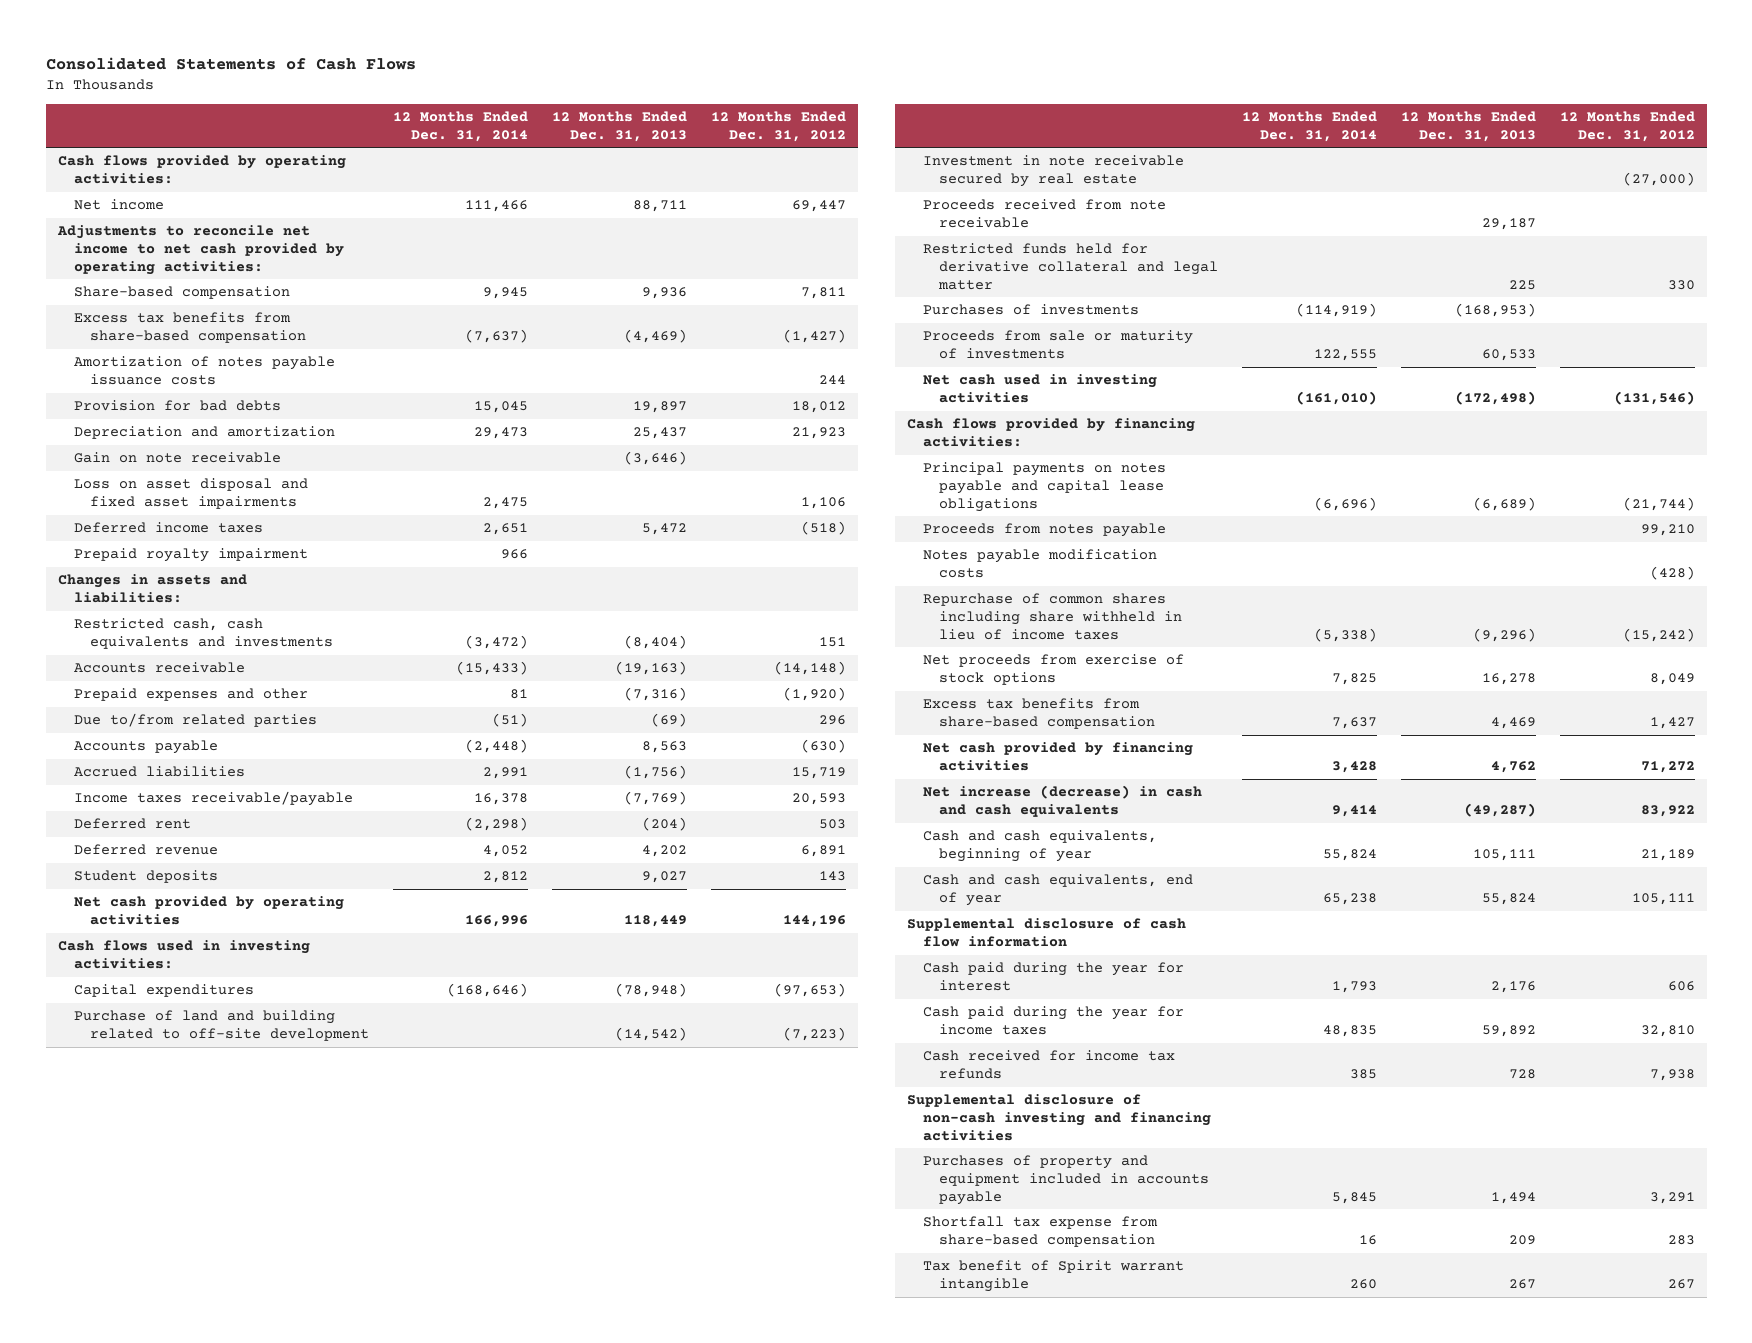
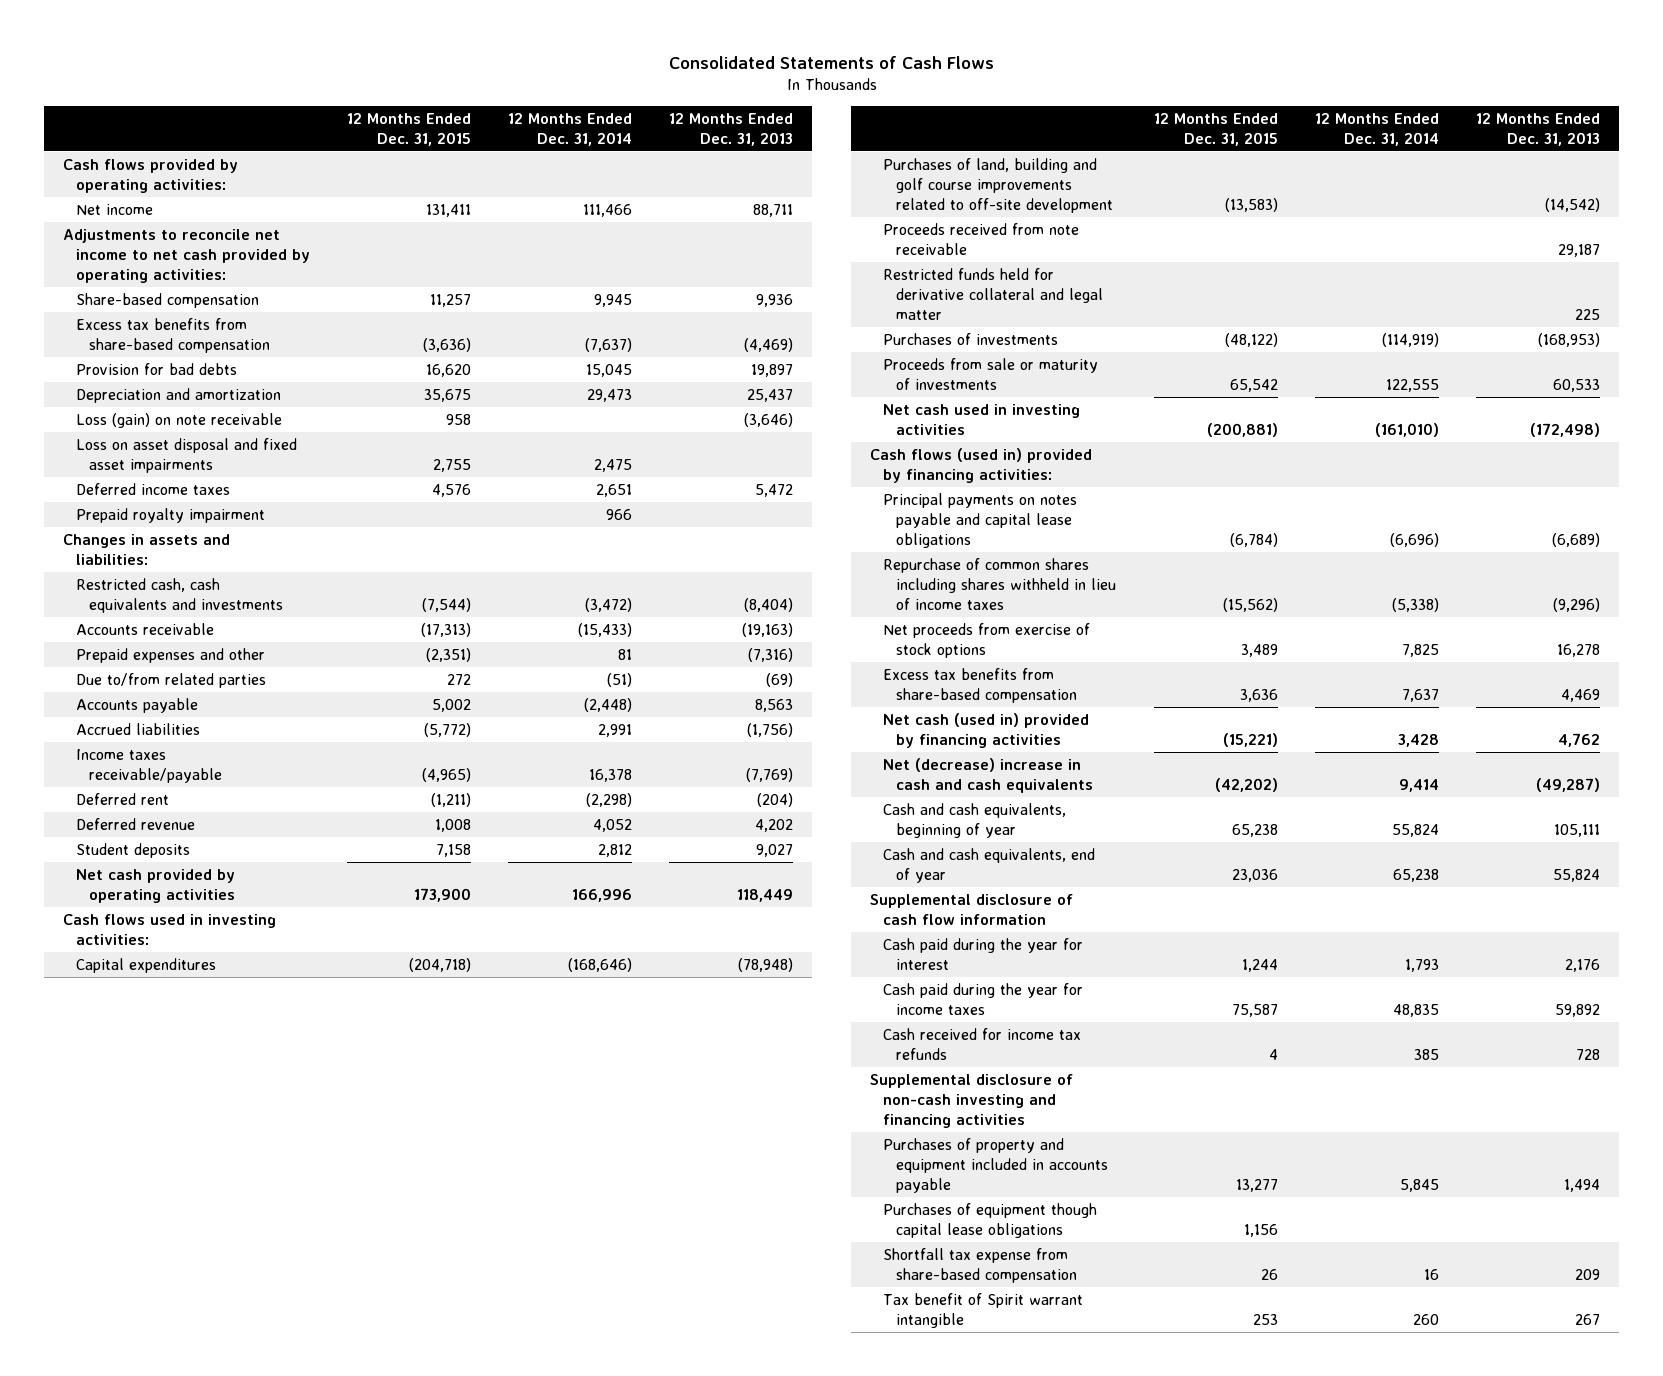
- | 12 Months Ended Dec. 31, 2014 | 12 Months Ended Dec. 31, 2013 | 12 Months Ended Dec. 31, 2012
+ | 12 Months Ended Dec. 31, 2015 | 12 Months Ended Dec. 31, 2014 | 12 Months Ended Dec. 31, 2013
- Amortization of notes payable issuance costs | | | 244
- Gain on note receivable | | (3,646) |
+ Loss (gain) on note receivable | 958 | | (3,646)
- Purchase of land and building related to off-site development | | (14,542) | (7,223)
- Investment in note receivable secured by real estate | | | (27,000)
+ Purchases of land, building and golf course improvements related to off-site development | (13,583) | | (14,542)
- Cash flows provided by financing activities:
+ Cash flows (used in) provided by financing activities:
- Proceeds from notes payable | | | 99,210
- Notes payable modification costs | | | (428)
- Repurchase of common shares including share withheld in lieu of income taxes | (5,338) | (9,296) | (15,242)
+ Repurchase of common shares including shares withheld in lieu of income taxes | (15,562) | (5,338) | (9,296)
- Net cash provided by financing activities | 3,428 | 4,762 | 71,272
- Net increase (decrease) in cash and cash equivalents | 9,414 | (49,287) | 83,922
+ Net cash (used in) provided by financing activities | (15,221) | 3,428 | 4,762
+ Net (decrease) increase in cash and cash equivalents | (42,202) | 9,414 | (49,287)
+ Purchases of equipment though capital lease obligations | 1,156 | |

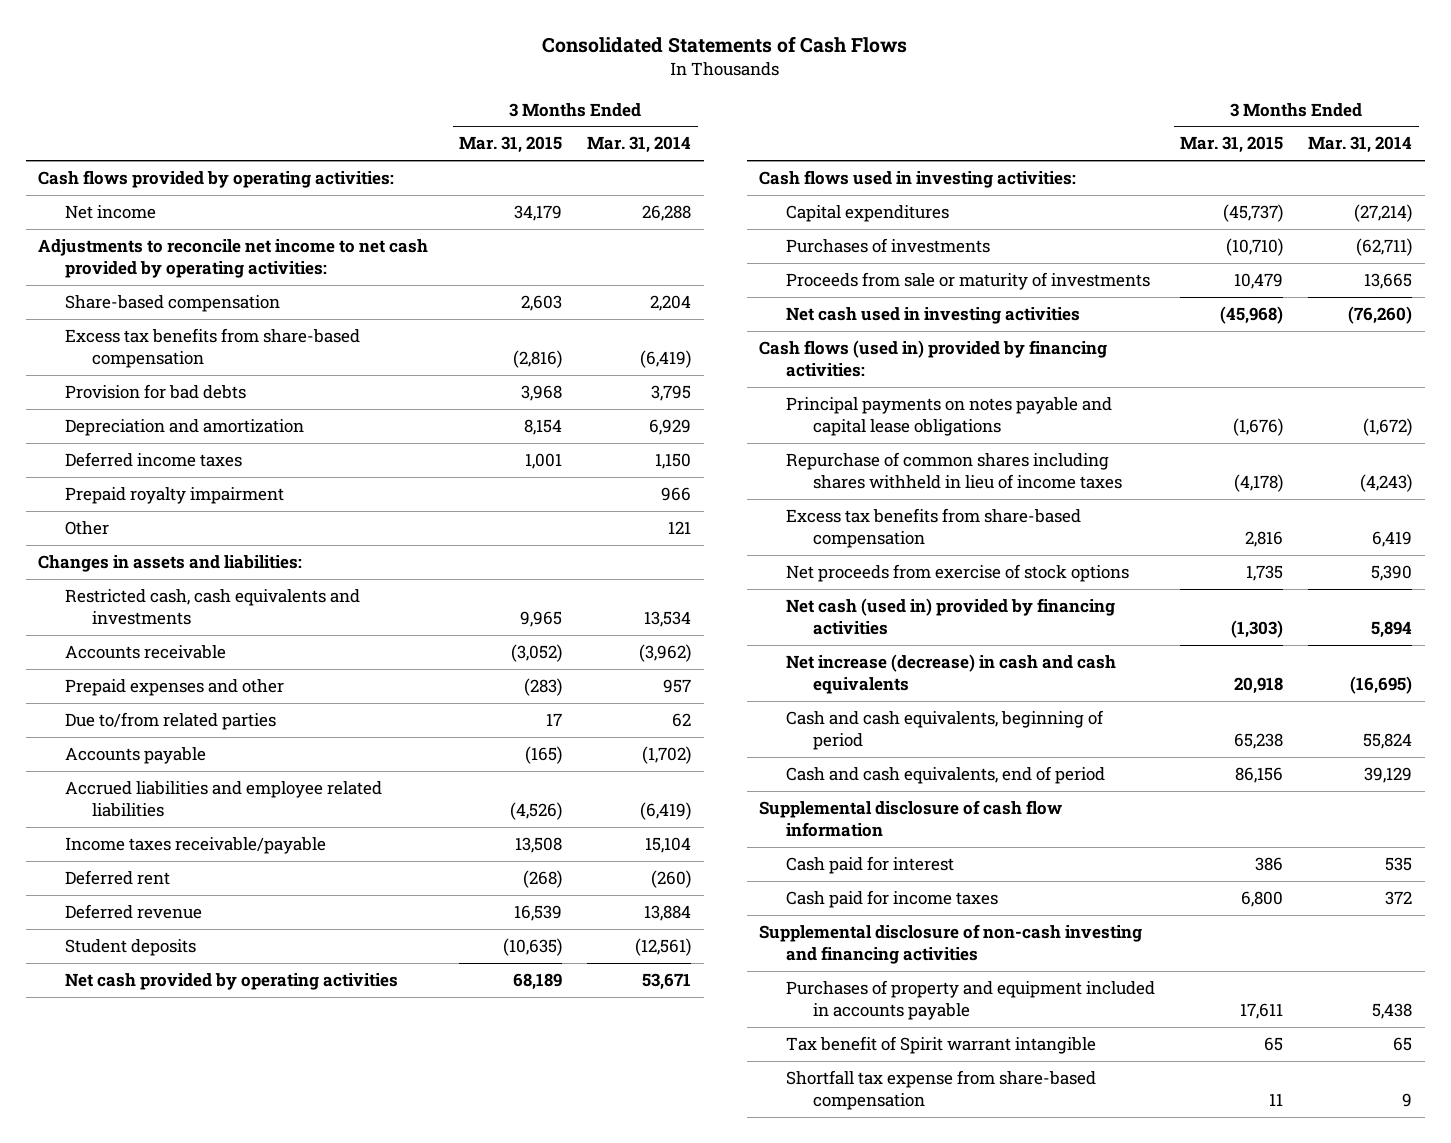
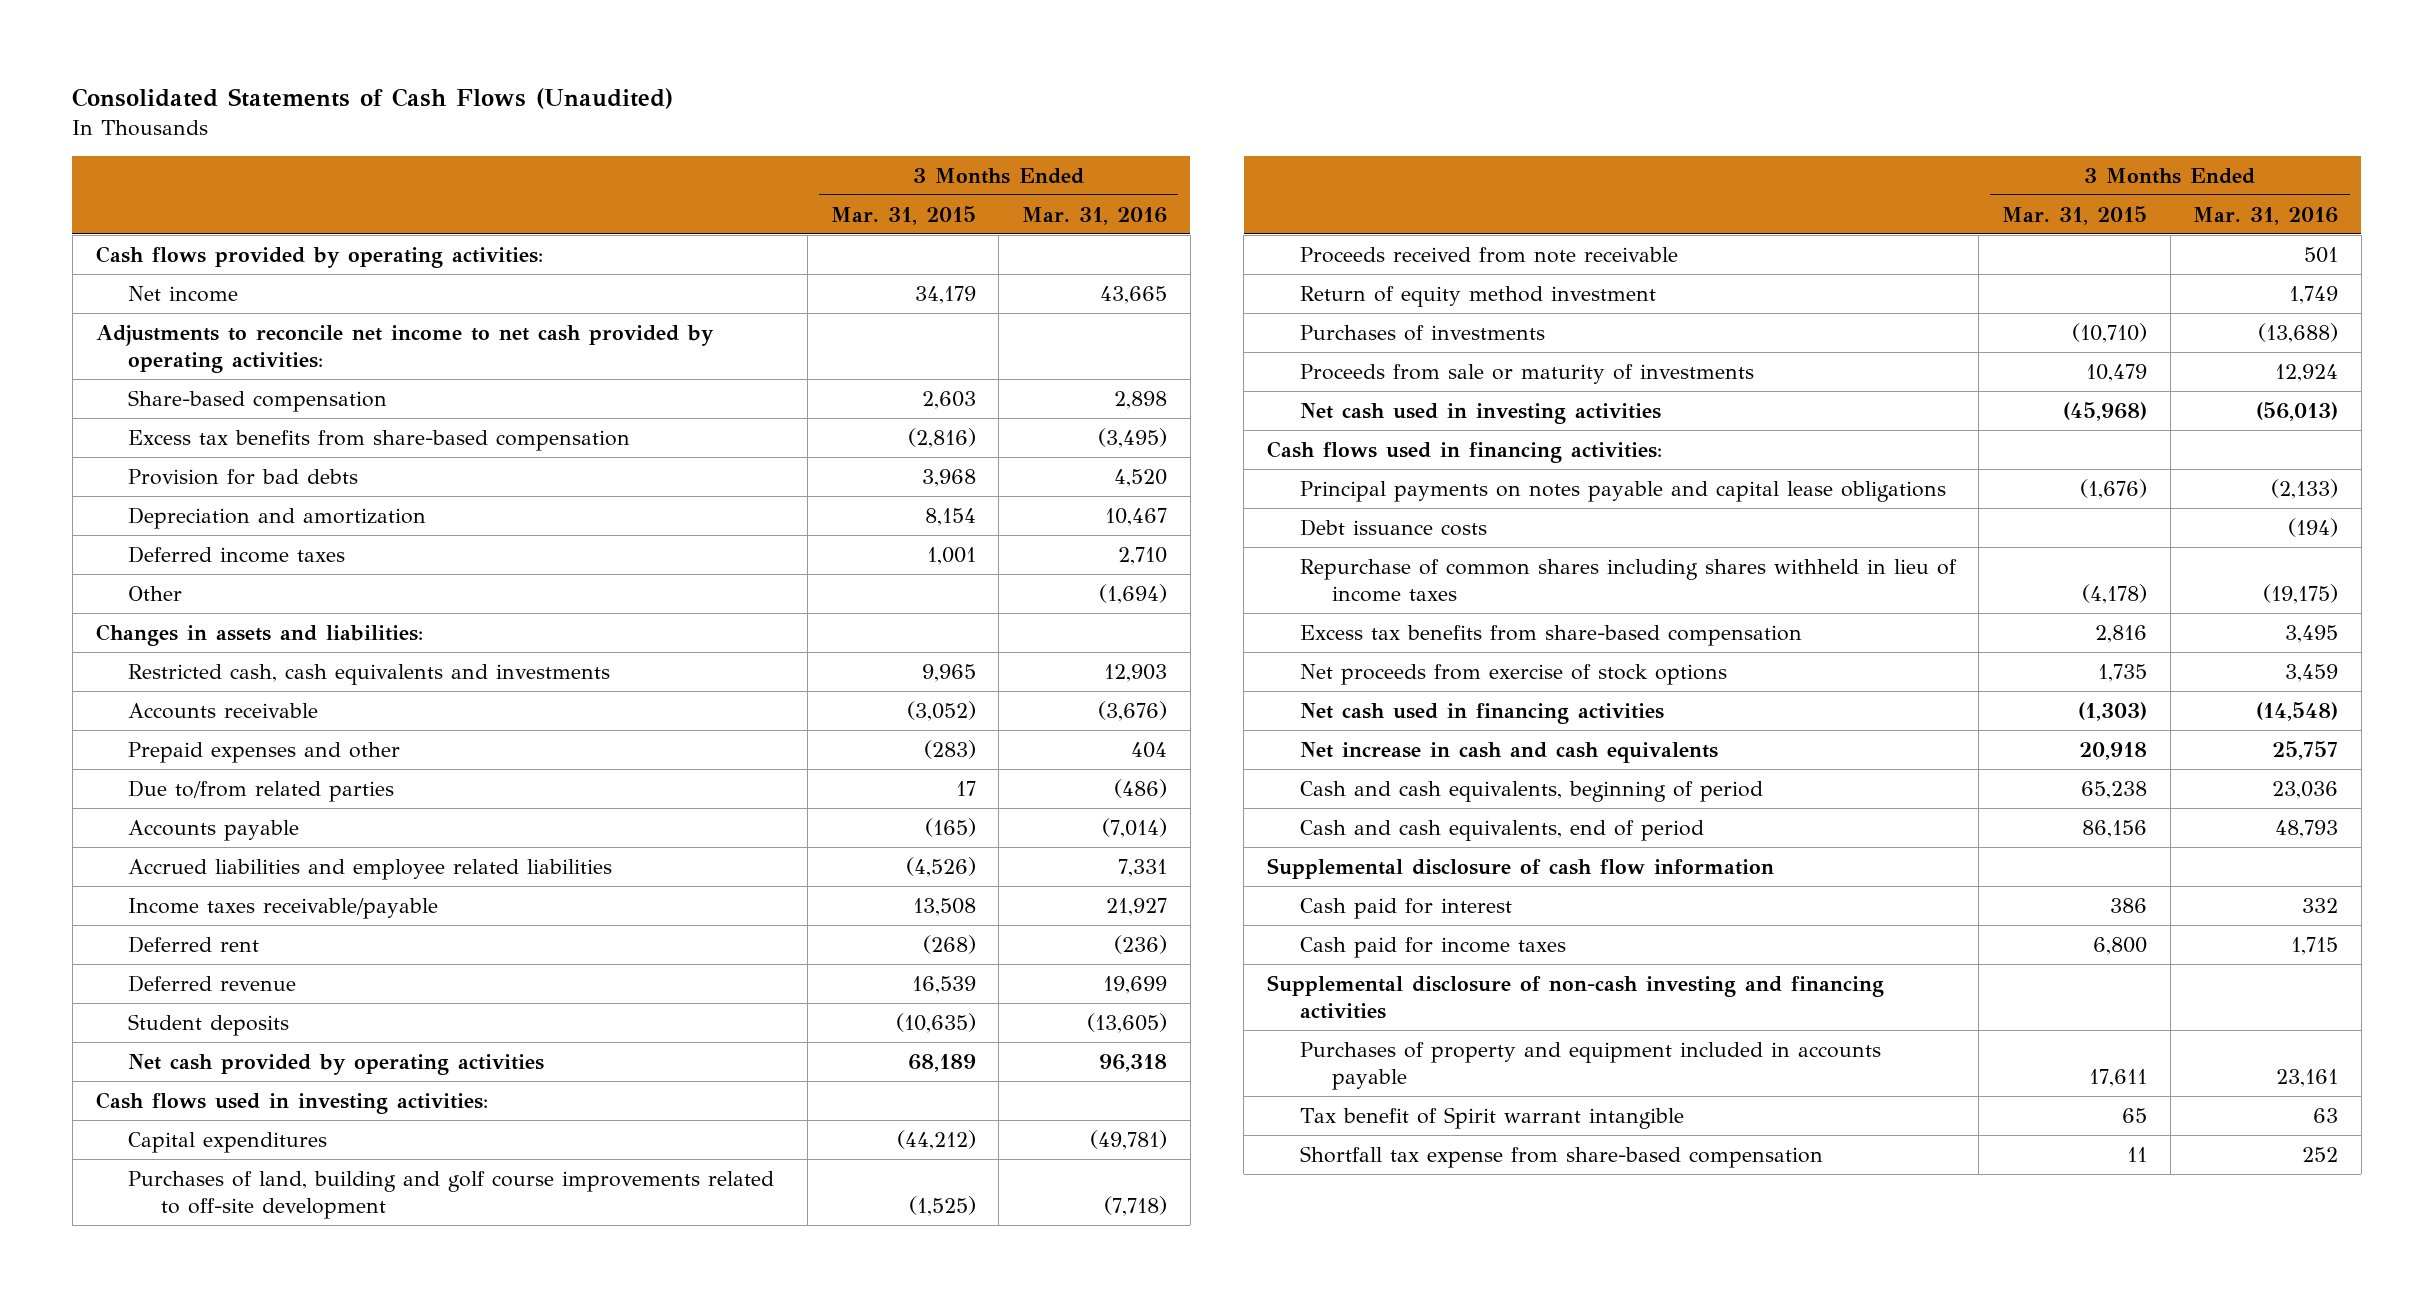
- Consolidated Statements of Cash Flows
+ Consolidated Statements of Cash Flows (Unaudited)
- | 3 Months Ended Mar. 31, 2015 | 3 Months Ended Mar. 31, 2014
+ | 3 Months Ended Mar. 31, 2015 | 3 Months Ended Mar. 31, 2016
- Prepaid royalty impairment | | 966
- Capital expenditures | (45,737) | (27,214)
+ Capital expenditures | (44,212) | (49,781)
+ Purchases of land, building and golf course improvements related to off-site development | (1,525) | (7,718)
+ Proceeds received from note receivable | | 501
+ Return of equity method investment | | 1,749
- Cash flows (used in) provided by financing activities:
+ Cash flows used in financing activities:
+ Debt issuance costs | | (194)
- Net cash (used in) provided by financing activities | (1,303) | 5,894
- Net increase (decrease) in cash and cash equivalents | 20,918 | (16,695)
+ Net cash used in financing activities | (1,303) | (14,548)
+ Net increase in cash and cash equivalents | 20,918 | 25,757

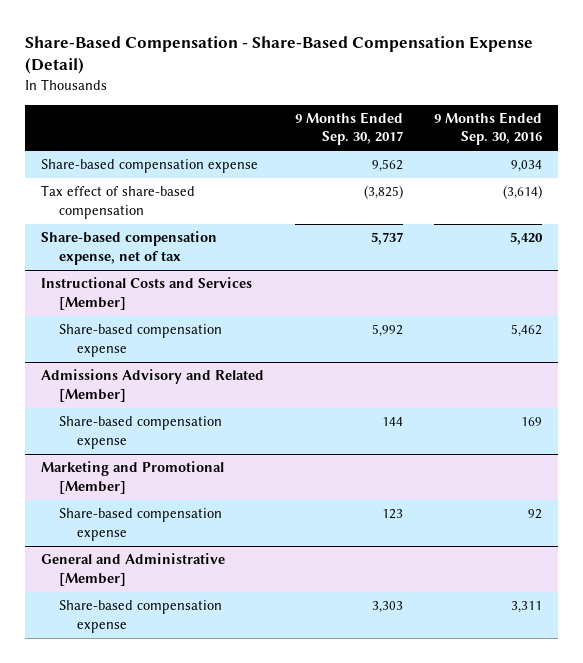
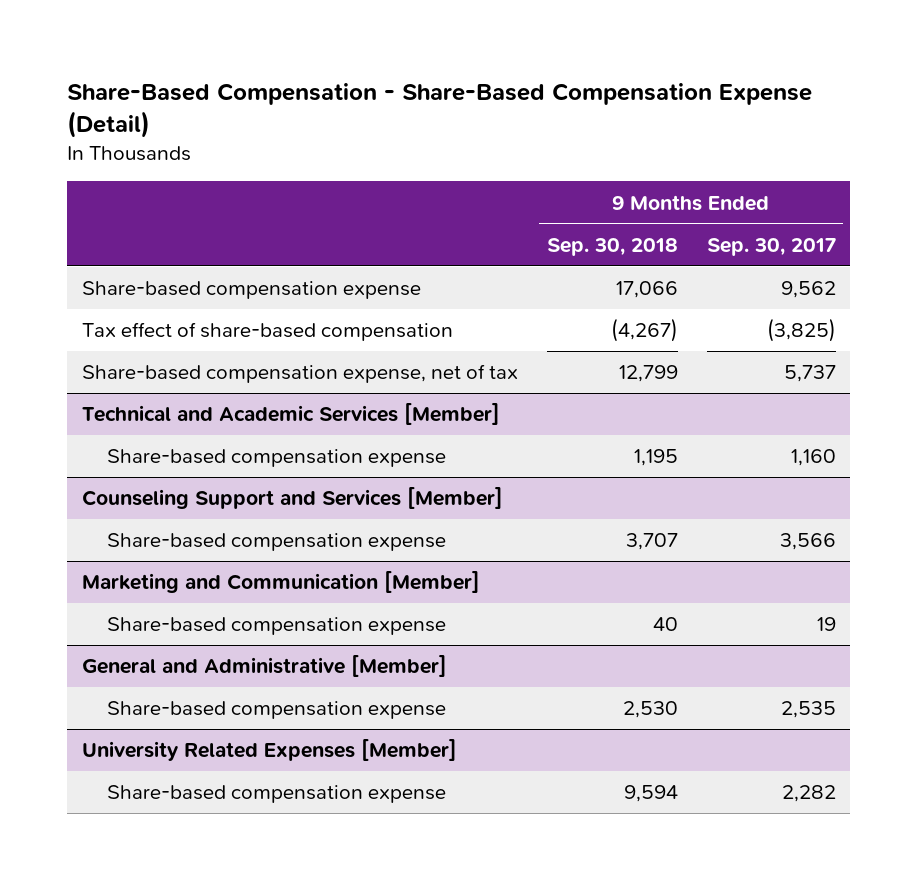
- | 9 Months Ended Sep. 30, 2017 | 9 Months Ended Sep. 30, 2016
+ | 9 Months Ended Sep. 30, 2018 | 9 Months Ended Sep. 30, 2017
- Instructional Costs and Services [Member]
- Share-based compensation expense | 5,992 | 5,462
- Admissions Advisory and Related [Member]
- Share-based compensation expense | 144 | 169
- Marketing and Promotional [Member]
- Share-based compensation expense | 123 | 92
+ Technical and Academic Services [Member]
+ Share-based compensation expense | 1,195 | 1,160
+ Counseling Support and Services [Member]
+ Share-based compensation expense | 3,707 | 3,566
+ Marketing and Communication [Member]
+ Share-based compensation expense | 40 | 19
@ General and Administrative [Member]
- Share-based compensation expense | 3,303 | 3,311
+ Share-based compensation expense | 2,530 | 2,535
+ University Related Expenses [Member]
+ Share-based compensation expense | 9,594 | 2,282

